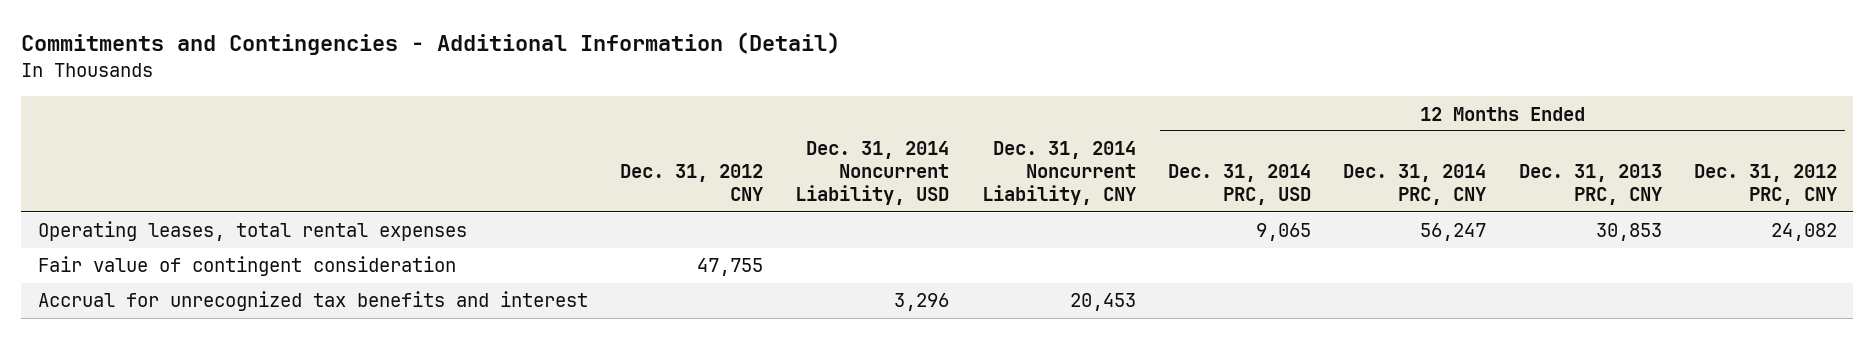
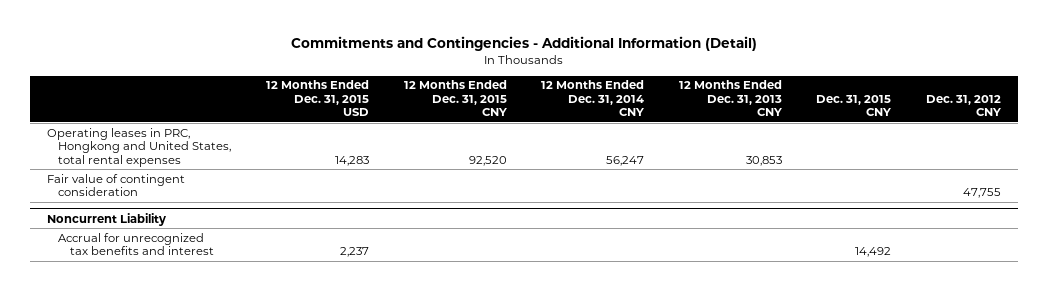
- | Dec. 31, 2012 CNY | Dec. 31, 2014 Noncurrent Liability, USD | Dec. 31, 2014 Noncurrent Liability, CNY | 12 Months Ended Dec. 31, 2014 PRC, USD | 12 Months Ended Dec. 31, 2014 PRC, CNY | 12 Months Ended Dec. 31, 2013 PRC, CNY | 12 Months Ended Dec. 31, 2012 PRC, CNY
+ | 12 Months Ended Dec. 31, 2015 USD | 12 Months Ended Dec. 31, 2015 CNY | 12 Months Ended Dec. 31, 2014 CNY | 12 Months Ended Dec. 31, 2013 CNY | Dec. 31, 2015 CNY | Dec. 31, 2012 CNY
- Operating leases, total rental expenses | | | | 9,065 | 56,247 | 30,853 | 24,082
+ Operating leases in PRC, Hongkong and United States, total rental expenses | 14,283 | 92,520 | 56,247 | 30,853 | |
- Accrual for unrecognized tax benefits and interest | | 3,296 | 20,453 | | | |
+ Noncurrent Liability
+ Accrual for unrecognized tax benefits and interest | 2,237 | | | | 14,492 |

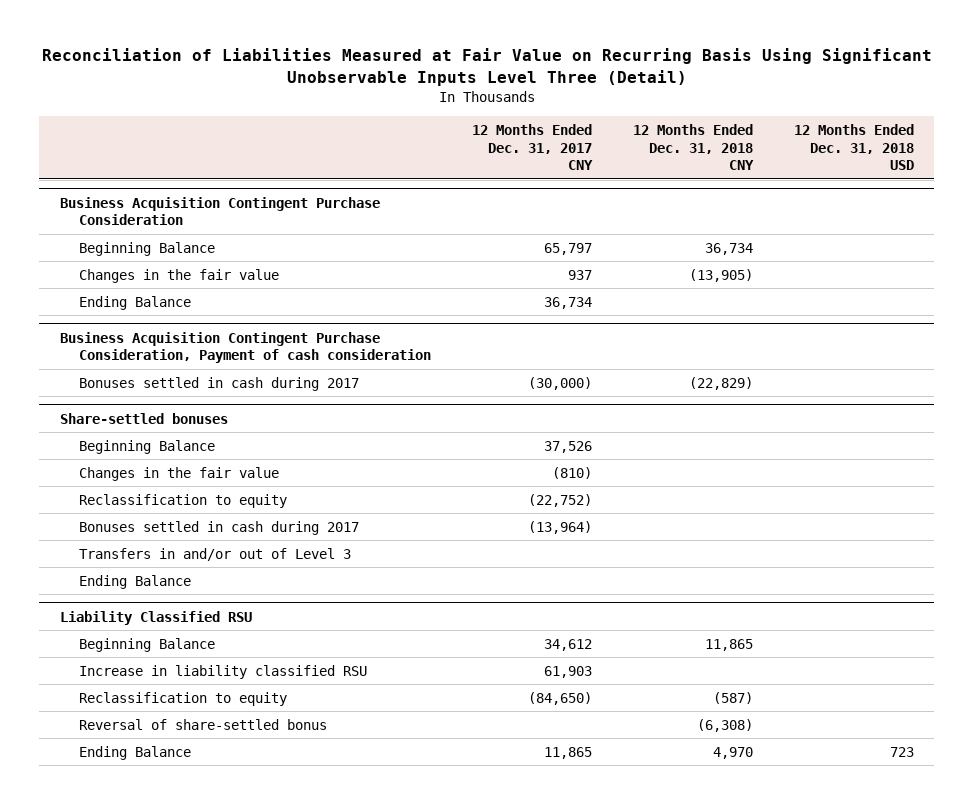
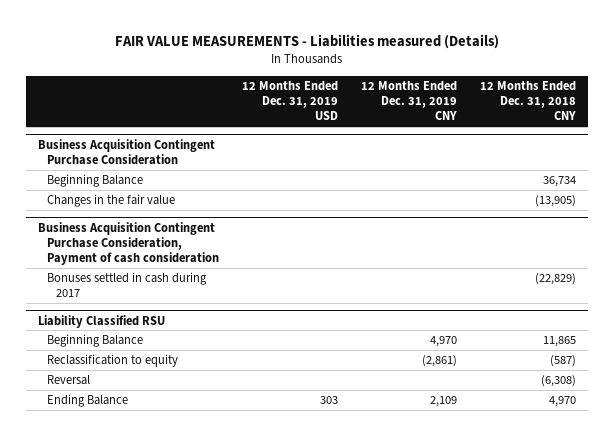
- Reconciliation of Liabilities Measured at Fair Value on Recurring Basis Using Significant Unobservable Inputs Level Three (Detail)
+ FAIR VALUE MEASUREMENTS - Liabilities measured (Details)
- | 12 Months Ended Dec. 31, 2017 CNY | 12 Months Ended Dec. 31, 2018 CNY | 12 Months Ended Dec. 31, 2018 USD
+ | 12 Months Ended Dec. 31, 2019 USD | 12 Months Ended Dec. 31, 2019 CNY | 12 Months Ended Dec. 31, 2018 CNY
@ Business Acquisition Contingent Purchase Consideration
- Ending Balance | 36,734 | |
- Share-settled bonuses
- Beginning Balance | 37,526 | |
- Changes in the fair value | (810) | |
- Reclassification to equity | (22,752) | |
- Bonuses settled in cash during 2017 | (13,964) | |
- Transfers in and/or out of Level 3
- Ending Balance
@ Liability Classified RSU
- Increase in liability classified RSU | 61,903 | |
- Reversal of share-settled bonus | | (6,308) |
+ Reversal | | | (6,308)

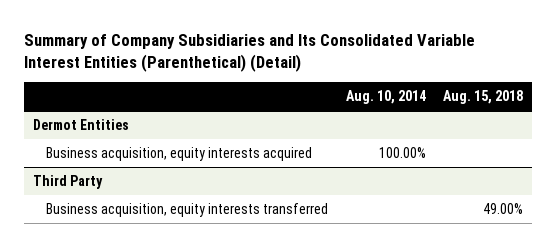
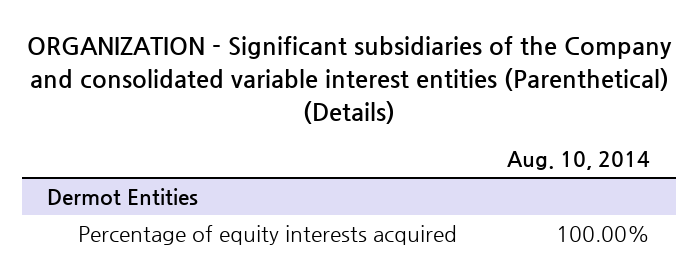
- Summary of Company Subsidiaries and Its Consolidated Variable Interest Entities (Parenthetical) (Detail)
+ ORGANIZATION - Significant subsidiaries of the Company and consolidated variable interest entities (Parenthetical) (Details)
- | Aug. 10, 2014 | Aug. 15, 2018
+ | Aug. 10, 2014
@ Dermot Entities
- Business acquisition, equity interests acquired | 100.00% |
- Third Party
- Business acquisition, equity interests transferred | | 49.00%
@ Dermot Entities
+ Percentage of equity interests acquired | 100.00%

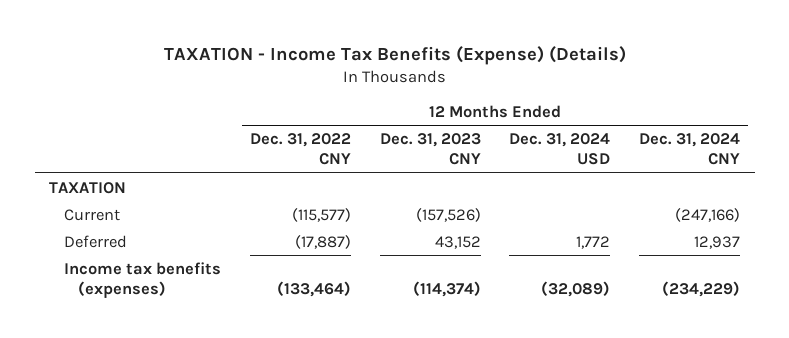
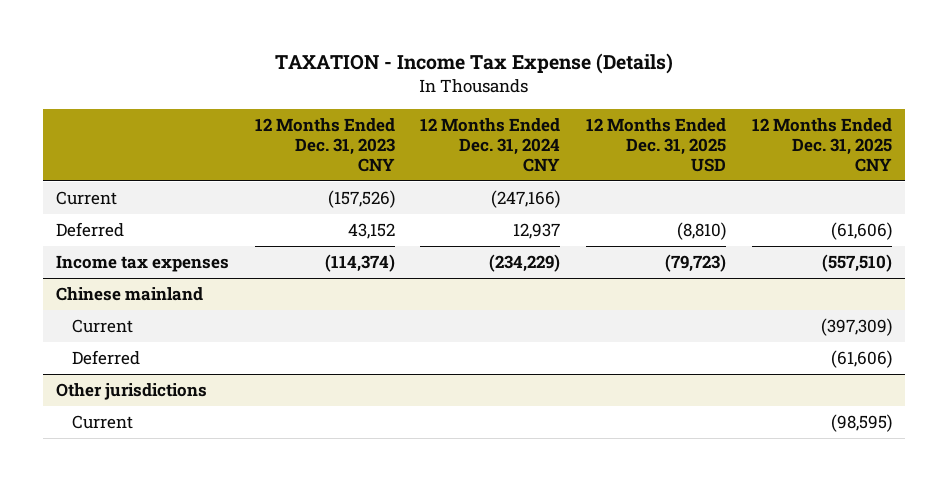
- TAXATION - Income Tax Benefits (Expense) (Details)
+ TAXATION - Income Tax Expense (Details)
- | 12 Months Ended Dec. 31, 2022 CNY | 12 Months Ended Dec. 31, 2023 CNY | 12 Months Ended Dec. 31, 2024 USD | 12 Months Ended Dec. 31, 2024 CNY
+ | 12 Months Ended Dec. 31, 2023 CNY | 12 Months Ended Dec. 31, 2024 CNY | 12 Months Ended Dec. 31, 2025 USD | 12 Months Ended Dec. 31, 2025 CNY
- TAXATION
- Income tax benefits (expenses) | (133,464) | (114,374) | (32,089) | (234,229)
+ Income tax expenses | (114,374) | (234,229) | (79,723) | (557,510)
+ Chinese mainland
+ Current | | | | (397,309)
+ Deferred | | | | (61,606)
+ Other jurisdictions
+ Current | | | | (98,595)

